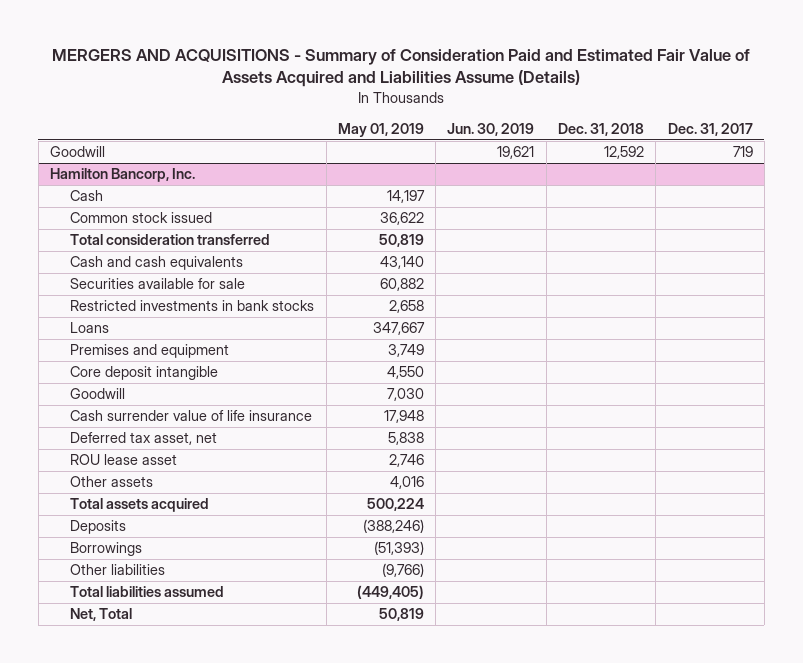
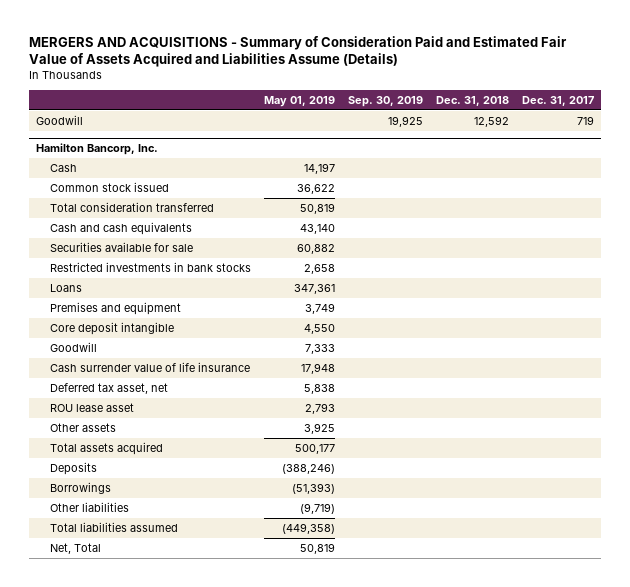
- | May 01, 2019 | Jun. 30, 2019 | Dec. 31, 2018 | Dec. 31, 2017
+ | May 01, 2019 | Sep. 30, 2019 | Dec. 31, 2018 | Dec. 31, 2017
@ Hamilton Bancorp, Inc.
- Loans | 347,667 | | |
+ Loans | 347,361 | | |
- Goodwill | 7,030 | | |
+ Goodwill | 7,333 | | |
- ROU lease asset | 2,746 | | |
- Other assets | 4,016 | | |
- Total assets acquired | 500,224 | | |
+ ROU lease asset | 2,793 | | |
+ Other assets | 3,925 | | |
+ Total assets acquired | 500,177 | | |
- Other liabilities | (9,766) | | |
- Total liabilities assumed | (449,405) | | |
+ Other liabilities | (9,719) | | |
+ Total liabilities assumed | (449,358) | | |

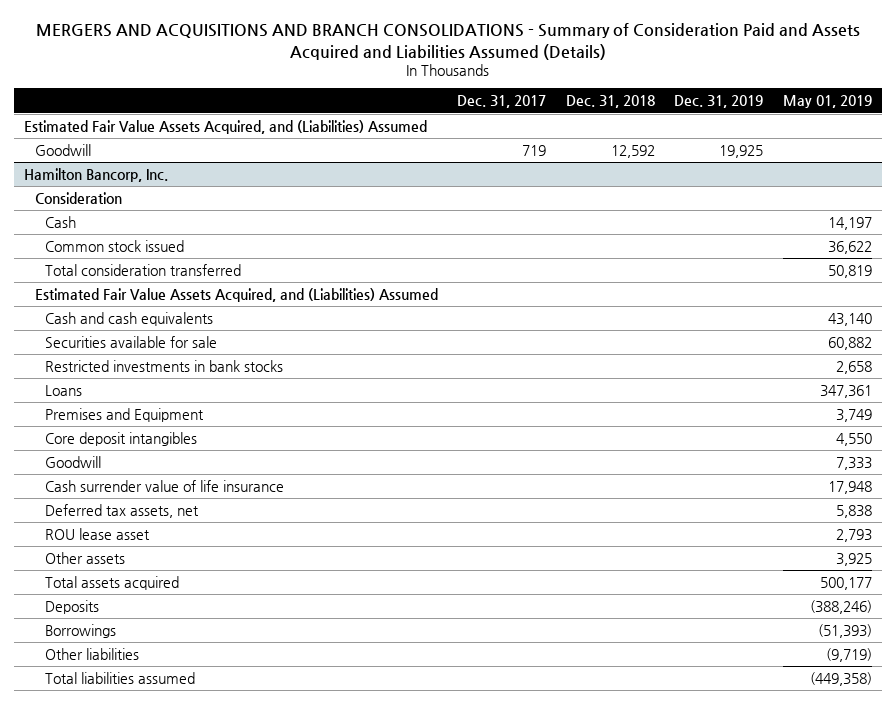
- MERGERS AND ACQUISITIONS - Summary of Consideration Paid and Estimated Fair Value of Assets Acquired and Liabilities Assume (Details)
+ MERGERS AND ACQUISITIONS AND BRANCH CONSOLIDATIONS - Summary of Consideration Paid and Assets Acquired and Liabilities Assumed (Details)
- | May 01, 2019 | Sep. 30, 2019 | Dec. 31, 2018 | Dec. 31, 2017
+ | Dec. 31, 2017 | Dec. 31, 2018 | Dec. 31, 2019 | May 01, 2019
+ Estimated Fair Value Assets Acquired, and (Liabilities) Assumed
@ Hamilton Bancorp, Inc.
+ Consideration
+ Estimated Fair Value Assets Acquired, and (Liabilities) Assumed
- Premises and equipment | 3,749 | | |
- Core deposit intangible | 4,550 | | |
+ Premises and Equipment | | | | 3,749
+ Core deposit intangibles | | | | 4,550
- Deferred tax asset, net | 5,838 | | |
+ Deferred tax assets, net | | | | 5,838
- Net, Total | 50,819 | | |

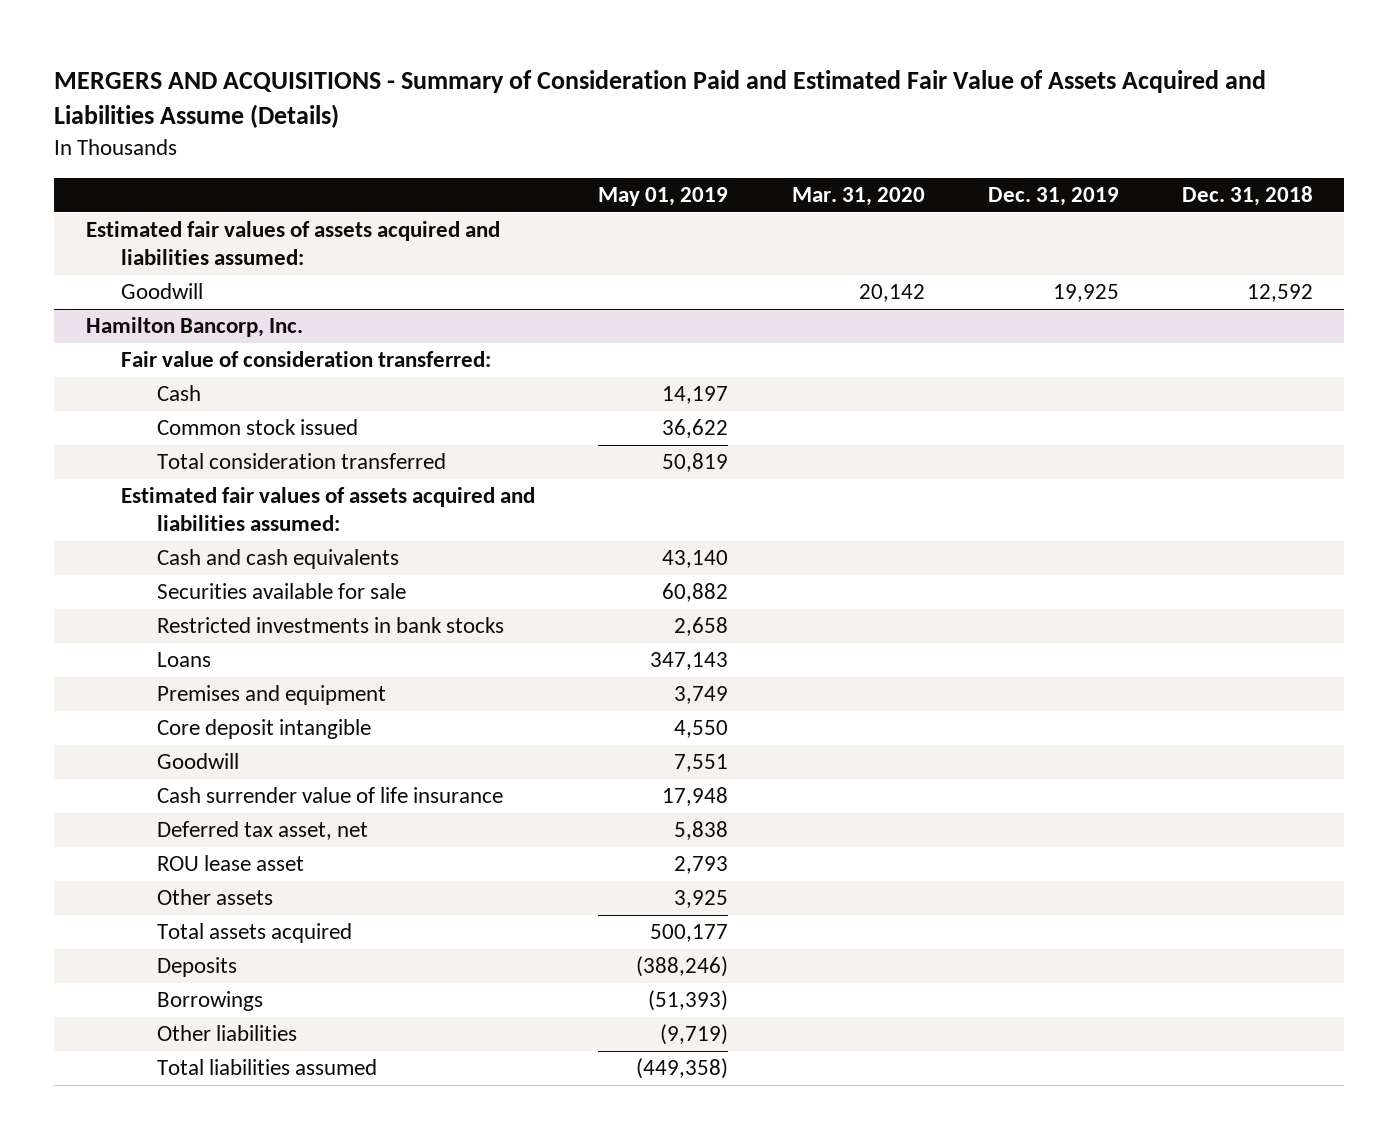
- MERGERS AND ACQUISITIONS AND BRANCH CONSOLIDATIONS - Summary of Consideration Paid and Assets Acquired and Liabilities Assumed (Details)
+ MERGERS AND ACQUISITIONS - Summary of Consideration Paid and Estimated Fair Value of Assets Acquired and Liabilities Assume (Details)
- | Dec. 31, 2017 | Dec. 31, 2018 | Dec. 31, 2019 | May 01, 2019
+ | May 01, 2019 | Mar. 31, 2020 | Dec. 31, 2019 | Dec. 31, 2018
- Estimated Fair Value Assets Acquired, and (Liabilities) Assumed
+ Estimated fair values of assets acquired and liabilities assumed:
@ Hamilton Bancorp, Inc.
- Consideration
+ Fair value of consideration transferred:
- Estimated Fair Value Assets Acquired, and (Liabilities) Assumed
+ Estimated fair values of assets acquired and liabilities assumed:
- Loans | | | | 347,361
- Premises and Equipment | | | | 3,749
- Core deposit intangibles | | | | 4,550
- Goodwill | | | | 7,333
+ Loans | 347,143 | | |
+ Premises and equipment | 3,749 | | |
+ Core deposit intangible | 4,550 | | |
+ Goodwill | 7,551 | | |
- Deferred tax assets, net | | | | 5,838
+ Deferred tax asset, net | 5,838 | | |

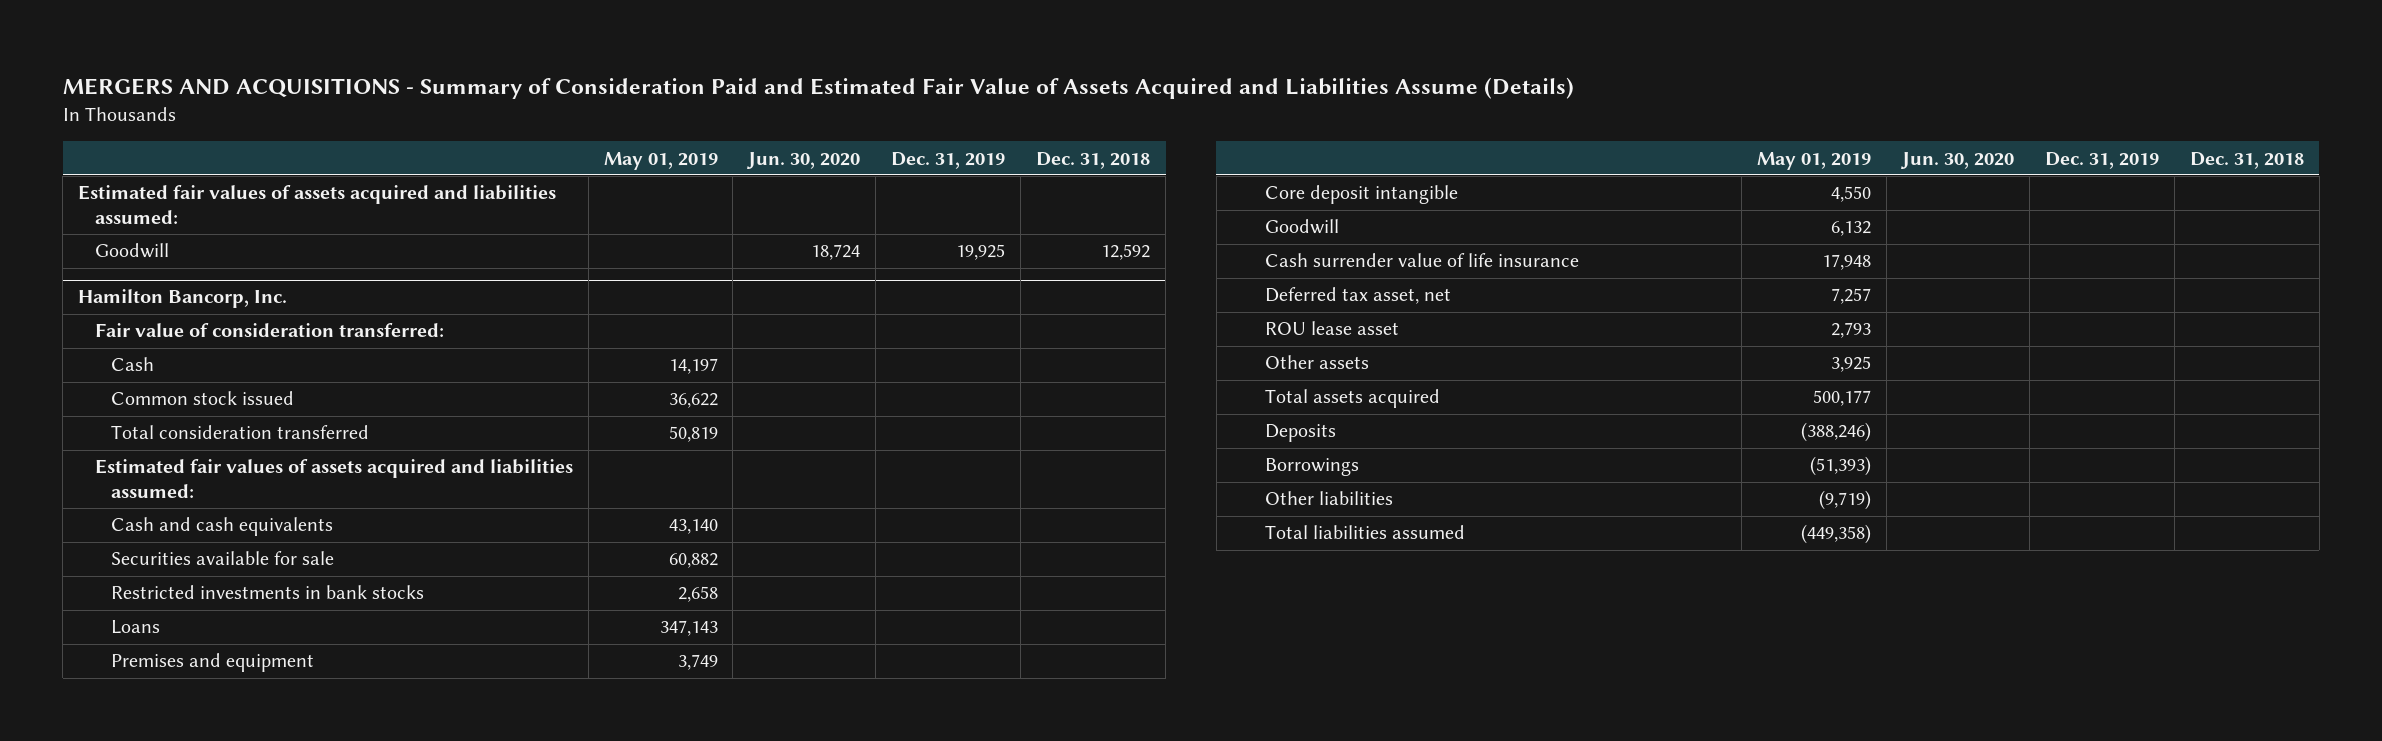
- | May 01, 2019 | Mar. 31, 2020 | Dec. 31, 2019 | Dec. 31, 2018
+ | May 01, 2019 | Jun. 30, 2020 | Dec. 31, 2019 | Dec. 31, 2018
@ Hamilton Bancorp, Inc.
- Goodwill | 7,551 | | |
+ Goodwill | 6,132 | | |
- Deferred tax asset, net | 5,838 | | |
+ Deferred tax asset, net | 7,257 | | |

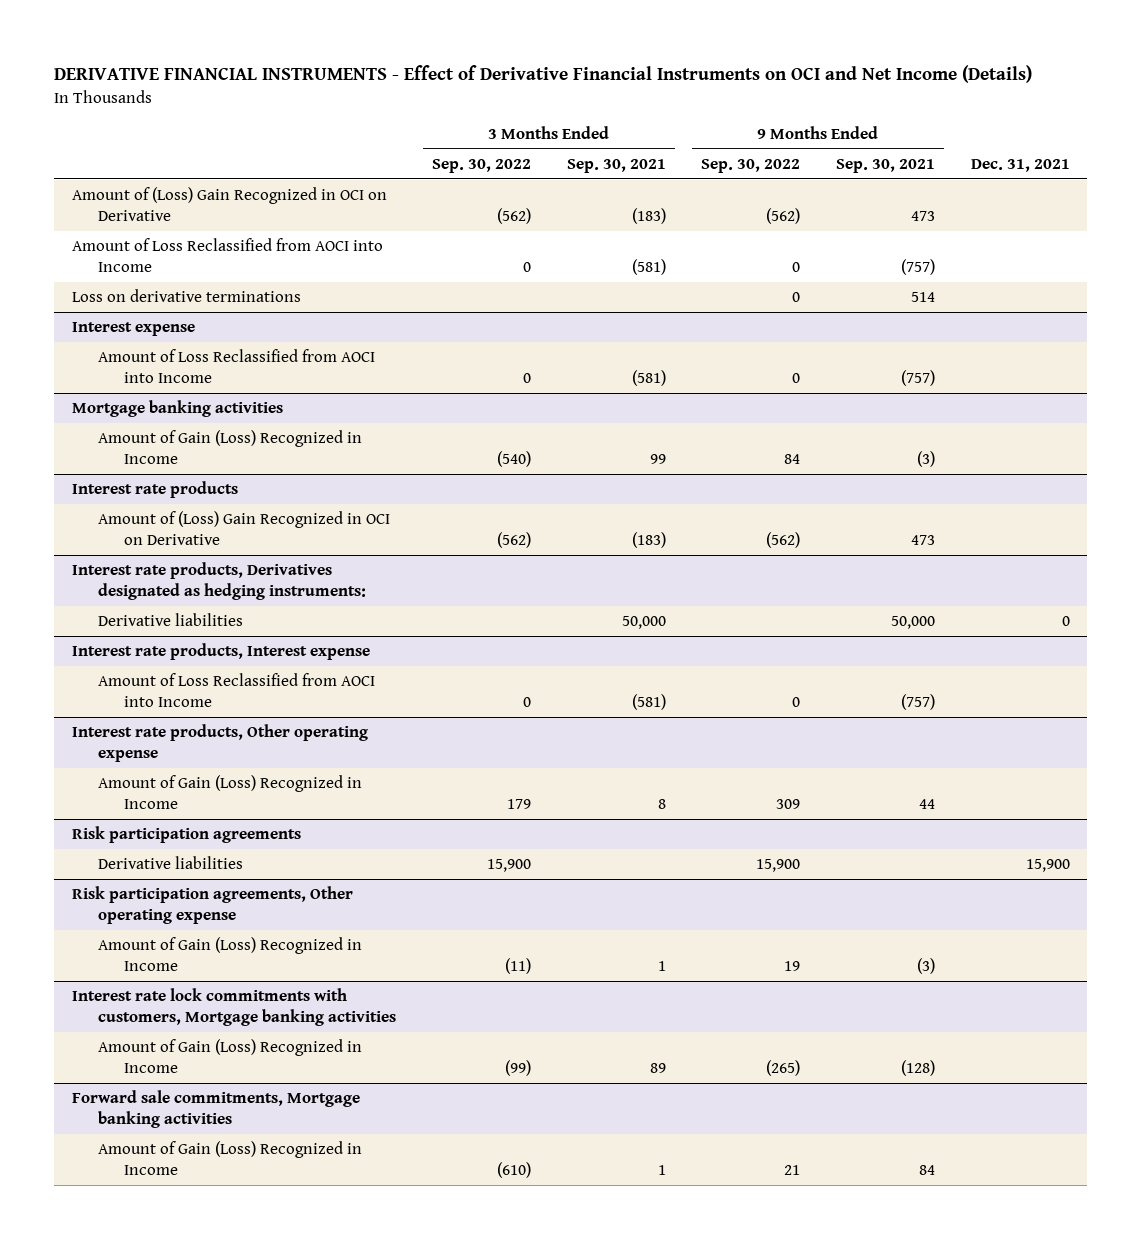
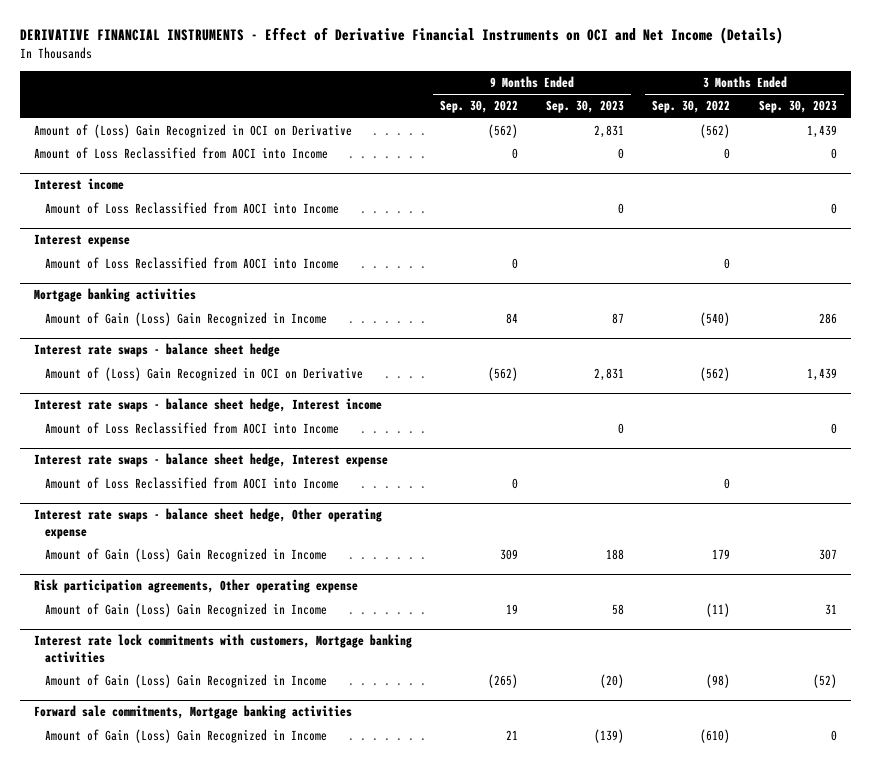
- | 3 Months Ended Sep. 30, 2022 | 3 Months Ended Sep. 30, 2021 | 9 Months Ended Sep. 30, 2022 | 9 Months Ended Sep. 30, 2021 | Dec. 31, 2021
+ | 9 Months Ended Sep. 30, 2022 | 9 Months Ended Sep. 30, 2023 | 3 Months Ended Sep. 30, 2022 | 3 Months Ended Sep. 30, 2023
- Loss on derivative terminations | | | 0 | 514 |
+ Interest income
+ Amount of Loss Reclassified from AOCI into Income | | 0 | | 0
@ Mortgage banking activities
- Amount of Gain (Loss) Recognized in Income | (540) | 99 | 84 | (3) |
- Interest rate products
@ Mortgage banking activities
+ Amount of Gain (Loss) Gain Recognized in Income | 84 | 87 | (540) | 286
+ Interest rate swaps - balance sheet hedge
- Interest rate products, Derivatives designated as hedging instruments:
- Derivative liabilities | | 50,000 | | 50,000 | 0
- Interest rate products, Interest expense
+ Interest rate swaps - balance sheet hedge, Interest income
+ Amount of Loss Reclassified from AOCI into Income | | 0 | | 0
+ Interest rate swaps - balance sheet hedge, Interest expense
- Interest rate products, Other operating expense
- Amount of Gain (Loss) Recognized in Income | 179 | 8 | 309 | 44 |
- Risk participation agreements
- Derivative liabilities | 15,900 | | 15,900 | | 15,900
+ Interest rate swaps - balance sheet hedge, Other operating expense
+ Amount of Gain (Loss) Gain Recognized in Income | 309 | 188 | 179 | 307
@ Risk participation agreements, Other operating expense
- Amount of Gain (Loss) Recognized in Income | (11) | 1 | 19 | (3) |
+ Amount of Gain (Loss) Gain Recognized in Income | 19 | 58 | (11) | 31
@ Interest rate lock commitments with customers, Mortgage banking activities
- Amount of Gain (Loss) Recognized in Income | (99) | 89 | (265) | (128) |
+ Amount of Gain (Loss) Gain Recognized in Income | (265) | (20) | (98) | (52)
@ Forward sale commitments, Mortgage banking activities
- Amount of Gain (Loss) Recognized in Income | (610) | 1 | 21 | 84 |
+ Amount of Gain (Loss) Gain Recognized in Income | 21 | (139) | (610) | 0

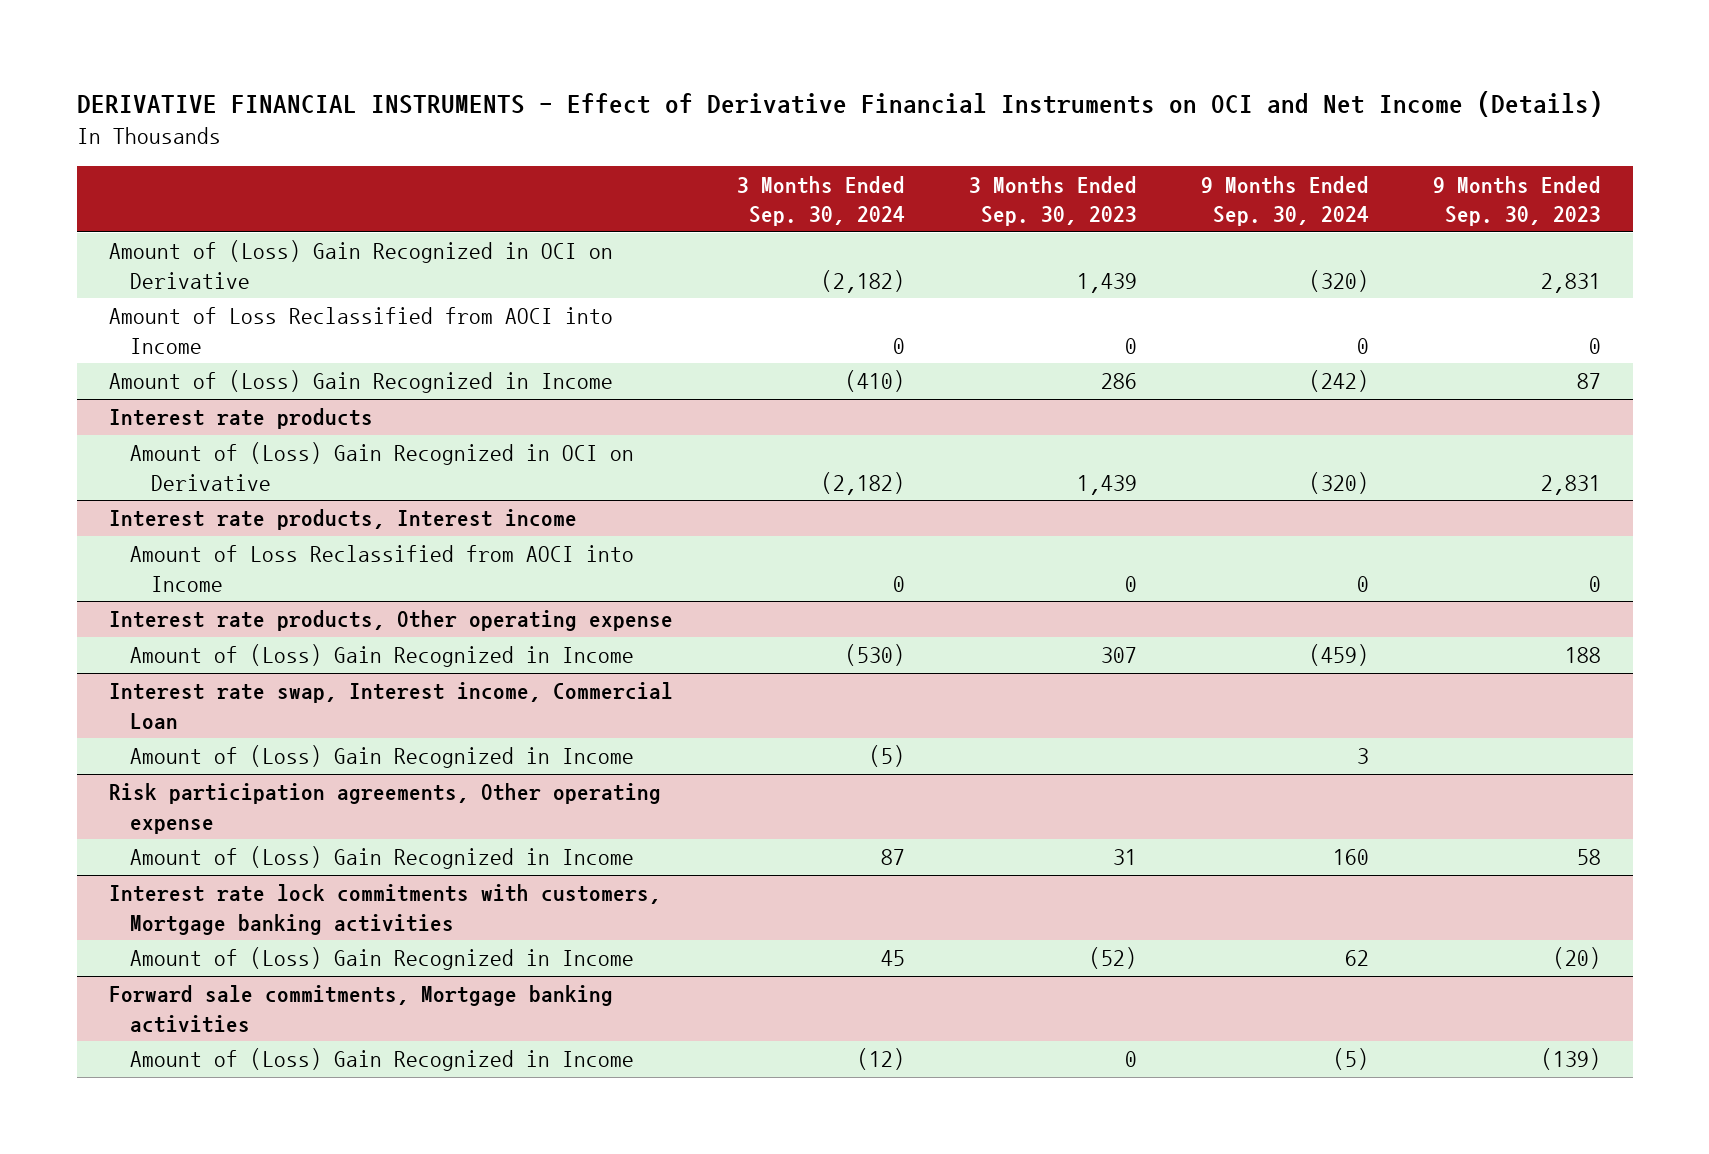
- | 9 Months Ended Sep. 30, 2022 | 9 Months Ended Sep. 30, 2023 | 3 Months Ended Sep. 30, 2022 | 3 Months Ended Sep. 30, 2023
+ | 3 Months Ended Sep. 30, 2024 | 3 Months Ended Sep. 30, 2023 | 9 Months Ended Sep. 30, 2024 | 9 Months Ended Sep. 30, 2023
- Interest income
- Amount of Loss Reclassified from AOCI into Income | | 0 | | 0
- Interest expense
- Amount of Loss Reclassified from AOCI into Income | 0 | | 0 |
- Mortgage banking activities
- Amount of Gain (Loss) Gain Recognized in Income | 84 | 87 | (540) | 286
- Interest rate swaps - balance sheet hedge
+ Amount of (Loss) Gain Recognized in Income | (410) | 286 | (242) | 87
+ Interest rate products
- Interest rate swaps - balance sheet hedge, Interest income
+ Interest rate products, Interest income
- Interest rate swaps - balance sheet hedge, Interest expense
- Amount of Loss Reclassified from AOCI into Income | 0 | | 0 |
- Interest rate swaps - balance sheet hedge, Other operating expense
- Amount of Gain (Loss) Gain Recognized in Income | 309 | 188 | 179 | 307
+ Interest rate products, Other operating expense
+ Amount of (Loss) Gain Recognized in Income | (530) | 307 | (459) | 188
+ Interest rate swap, Interest income, Commercial Loan
+ Amount of (Loss) Gain Recognized in Income | (5) | | 3 |
@ Risk participation agreements, Other operating expense
- Amount of Gain (Loss) Gain Recognized in Income | 19 | 58 | (11) | 31
+ Amount of (Loss) Gain Recognized in Income | 87 | 31 | 160 | 58
@ Interest rate lock commitments with customers, Mortgage banking activities
- Amount of Gain (Loss) Gain Recognized in Income | (265) | (20) | (98) | (52)
+ Amount of (Loss) Gain Recognized in Income | 45 | (52) | 62 | (20)
@ Forward sale commitments, Mortgage banking activities
- Amount of Gain (Loss) Gain Recognized in Income | 21 | (139) | (610) | 0
+ Amount of (Loss) Gain Recognized in Income | (12) | 0 | (5) | (139)

